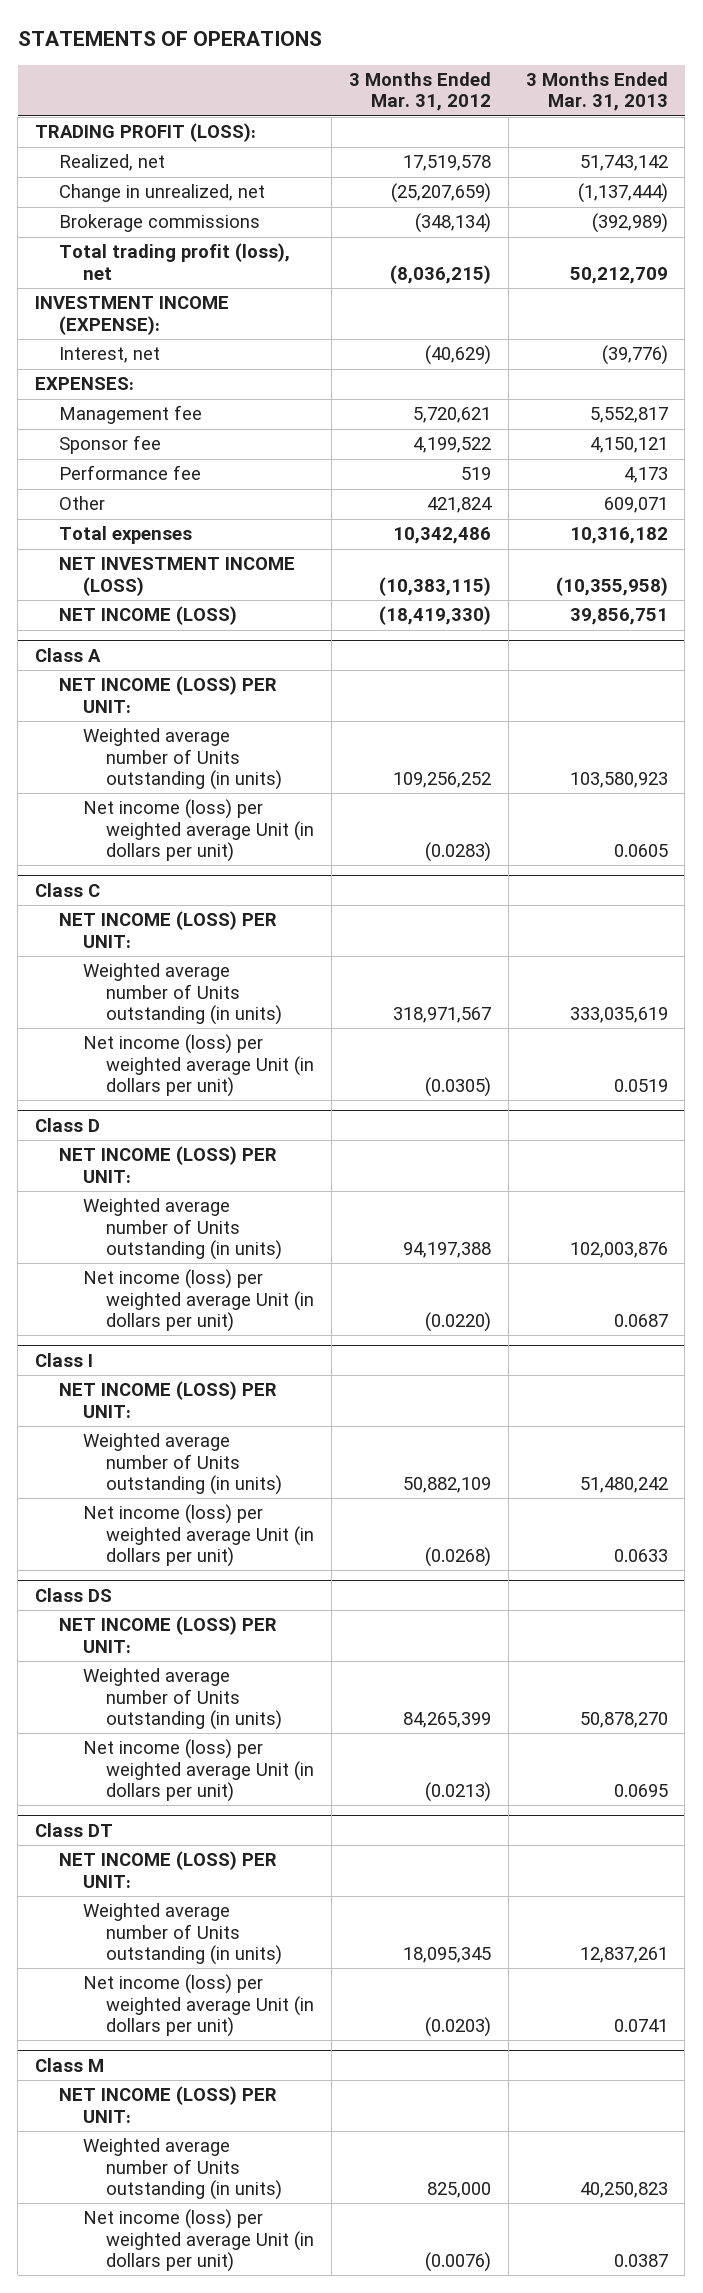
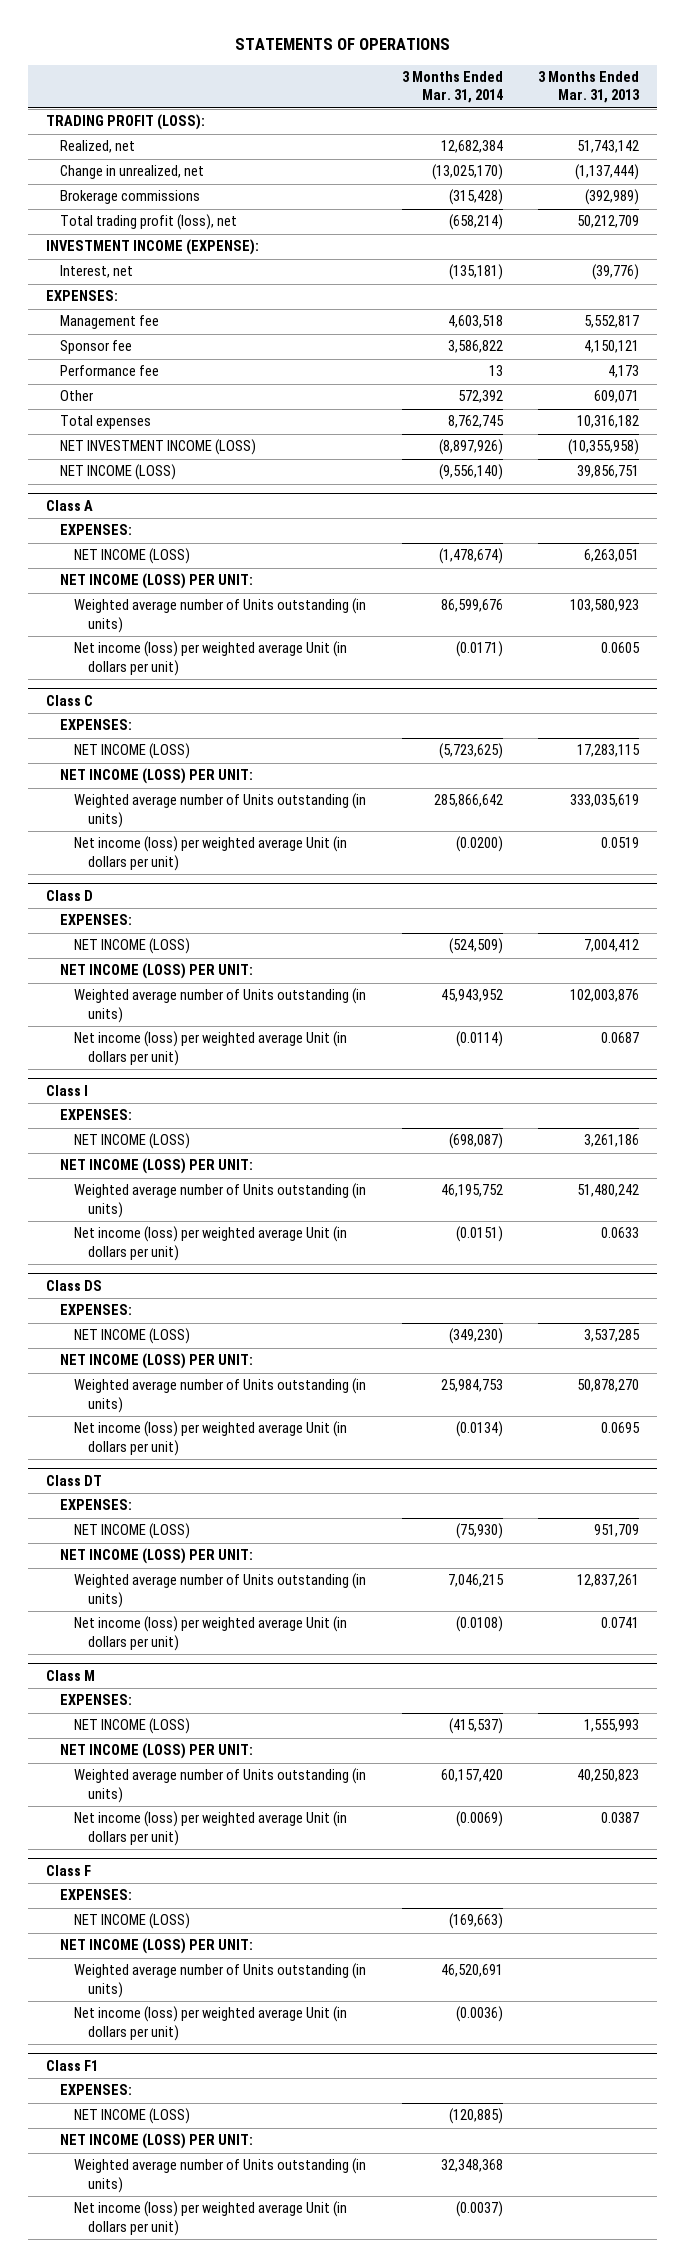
- | 3 Months Ended Mar. 31, 2012 | 3 Months Ended Mar. 31, 2013
+ | 3 Months Ended Mar. 31, 2014 | 3 Months Ended Mar. 31, 2013
@ Class A
+ EXPENSES:
+ NET INCOME (LOSS) | (1,478,674) | 6,263,051
@ Class C
+ EXPENSES:
+ NET INCOME (LOSS) | (5,723,625) | 17,283,115
@ Class D
+ EXPENSES:
+ NET INCOME (LOSS) | (524,509) | 7,004,412
@ Class I
+ EXPENSES:
+ NET INCOME (LOSS) | (698,087) | 3,261,186
@ Class DS
+ EXPENSES:
+ NET INCOME (LOSS) | (349,230) | 3,537,285
@ Class DT
+ EXPENSES:
+ NET INCOME (LOSS) | (75,930) | 951,709
@ Class M
+ EXPENSES:
+ NET INCOME (LOSS) | (415,537) | 1,555,993
+ Class F
+ EXPENSES:
+ NET INCOME (LOSS) | (169,663) |
+ NET INCOME (LOSS) PER UNIT:
+ Weighted average number of Units outstanding (in units) | 46,520,691 |
+ Net income (loss) per weighted average Unit (in dollars per unit) | (0.0036) |
+ Class F1
+ EXPENSES:
+ NET INCOME (LOSS) | (120,885) |
+ NET INCOME (LOSS) PER UNIT:
+ Weighted average number of Units outstanding (in units) | 32,348,368 |
+ Net income (loss) per weighted average Unit (in dollars per unit) | (0.0037) |

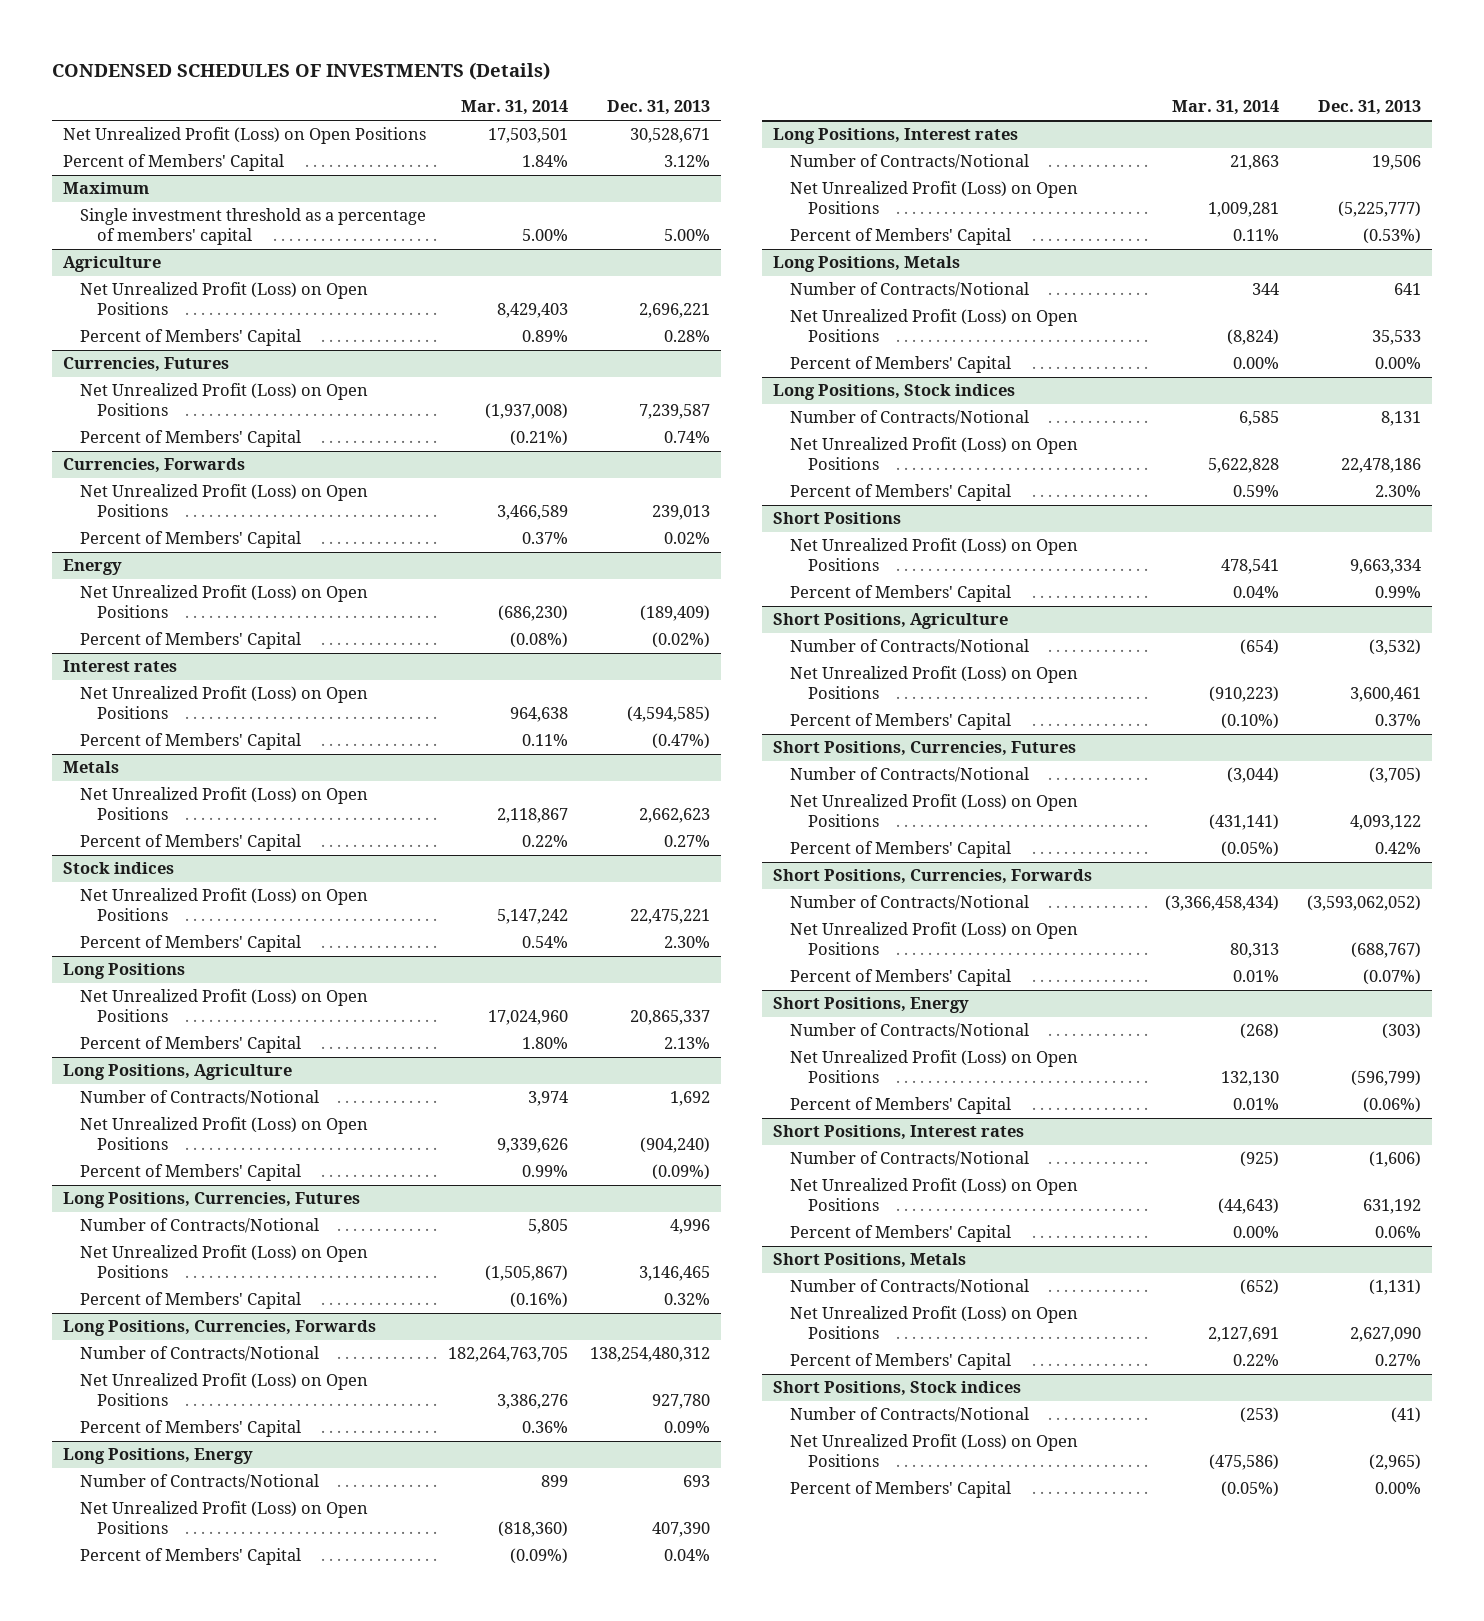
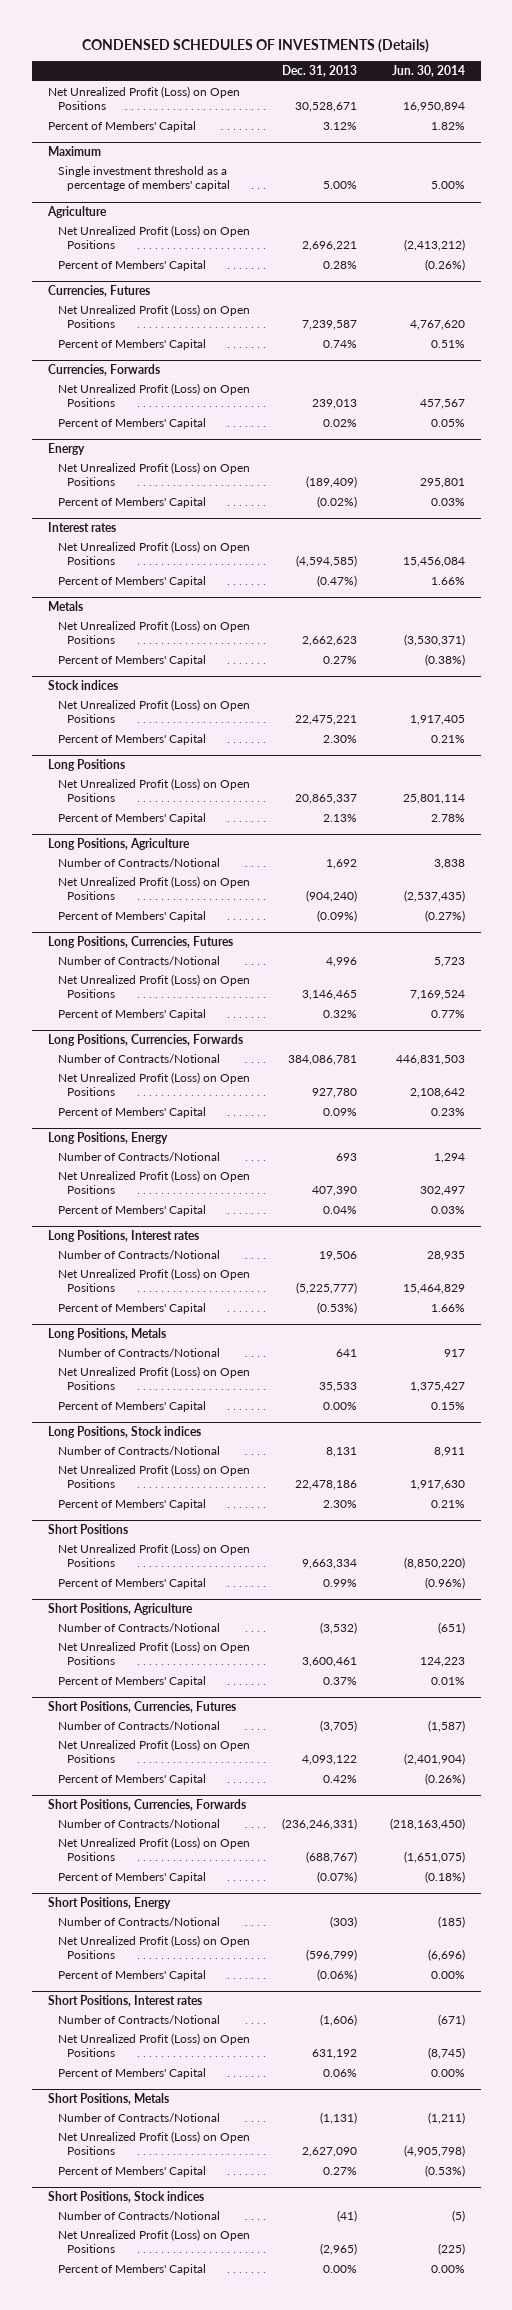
- | Mar. 31, 2014 | Dec. 31, 2013
+ | Dec. 31, 2013 | Jun. 30, 2014
@ Long Positions, Currencies, Forwards
- Number of Contracts/Notional | 182,264,763,705 | 138,254,480,312
+ Number of Contracts/Notional | 384,086,781 | 446,831,503
@ Short Positions, Currencies, Forwards
- Number of Contracts/Notional | (3,366,458,434) | (3,593,062,052)
+ Number of Contracts/Notional | (236,246,331) | (218,163,450)

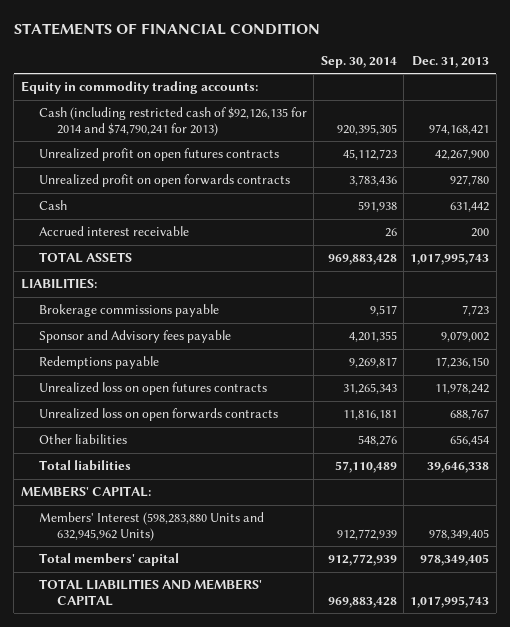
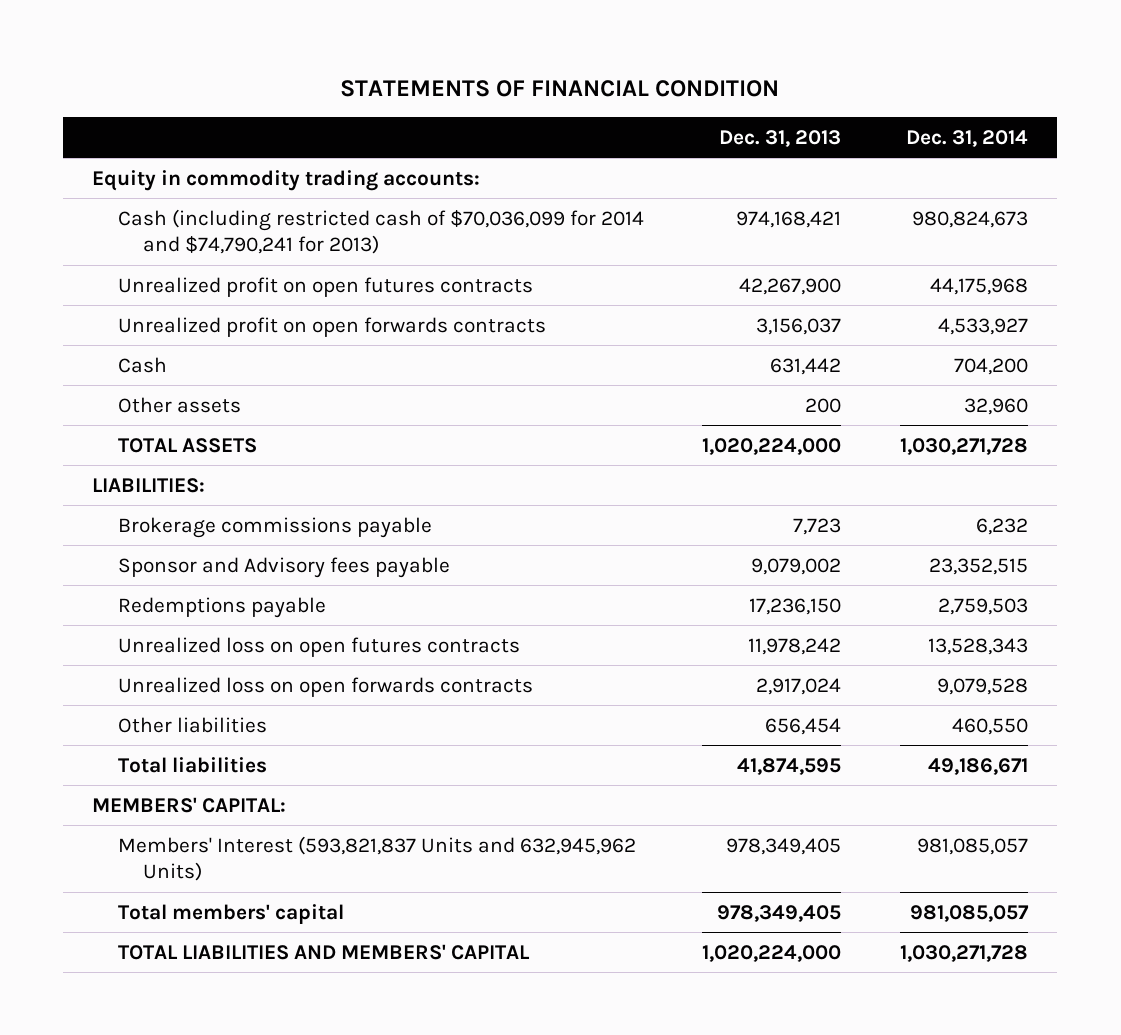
- | Sep. 30, 2014 | Dec. 31, 2013
+ | Dec. 31, 2013 | Dec. 31, 2014
- Cash (including restricted cash of $92,126,135 for 2014 and $74,790,241 for 2013) | 920,395,305 | 974,168,421
+ Cash (including restricted cash of $70,036,099 for 2014 and $74,790,241 for 2013) | 974,168,421 | 980,824,673
- Unrealized profit on open forwards contracts | 3,783,436 | 927,780
+ Unrealized profit on open forwards contracts | 3,156,037 | 4,533,927
- Accrued interest receivable | 26 | 200
- TOTAL ASSETS | 969,883,428 | 1,017,995,743
+ Other assets | 200 | 32,960
+ TOTAL ASSETS | 1,020,224,000 | 1,030,271,728
- Unrealized loss on open forwards contracts | 11,816,181 | 688,767
+ Unrealized loss on open forwards contracts | 2,917,024 | 9,079,528
- Total liabilities | 57,110,489 | 39,646,338
+ Total liabilities | 41,874,595 | 49,186,671
- Members' Interest (598,283,880 Units and 632,945,962 Units) | 912,772,939 | 978,349,405
+ Members' Interest (593,821,837 Units and 632,945,962 Units) | 978,349,405 | 981,085,057
- TOTAL LIABILITIES AND MEMBERS' CAPITAL | 969,883,428 | 1,017,995,743
+ TOTAL LIABILITIES AND MEMBERS' CAPITAL | 1,020,224,000 | 1,030,271,728

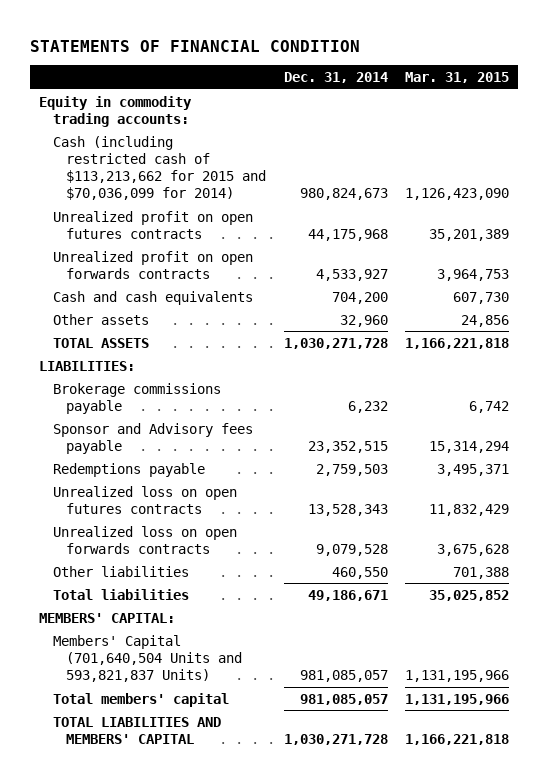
- | Dec. 31, 2013 | Dec. 31, 2014
+ | Dec. 31, 2014 | Mar. 31, 2015
- Cash (including restricted cash of $70,036,099 for 2014 and $74,790,241 for 2013) | 974,168,421 | 980,824,673
+ Cash (including restricted cash of $113,213,662 for 2015 and $70,036,099 for 2014) | 980,824,673 | 1,126,423,090
- Cash | 631,442 | 704,200
+ Cash and cash equivalents | 704,200 | 607,730
- Members' Interest (593,821,837 Units and 632,945,962 Units) | 978,349,405 | 981,085,057
+ Members' Capital (701,640,504 Units and 593,821,837 Units) | 981,085,057 | 1,131,195,966

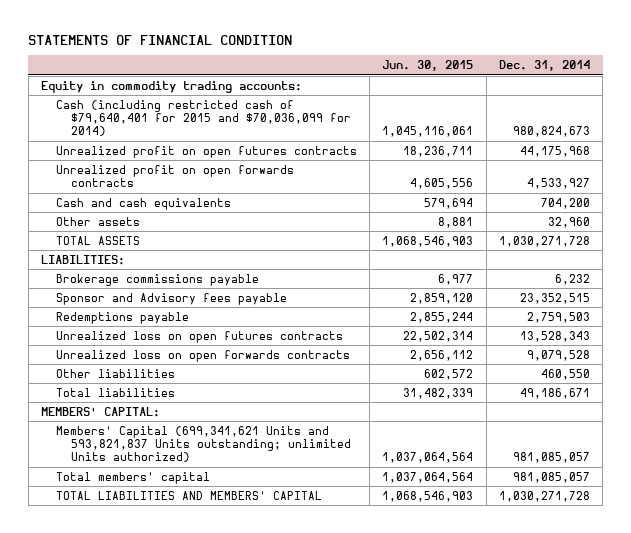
- | Dec. 31, 2014 | Mar. 31, 2015
+ | Jun. 30, 2015 | Dec. 31, 2014
- Cash (including restricted cash of $113,213,662 for 2015 and $70,036,099 for 2014) | 980,824,673 | 1,126,423,090
+ Cash (including restricted cash of $79,640,401 for 2015 and $70,036,099 for 2014) | 1,045,116,061 | 980,824,673
- Members' Capital (701,640,504 Units and 593,821,837 Units) | 981,085,057 | 1,131,195,966
+ Members' Capital (699,341,621 Units and 593,821,837 Units outstanding; unlimited Units authorized) | 1,037,064,564 | 981,085,057

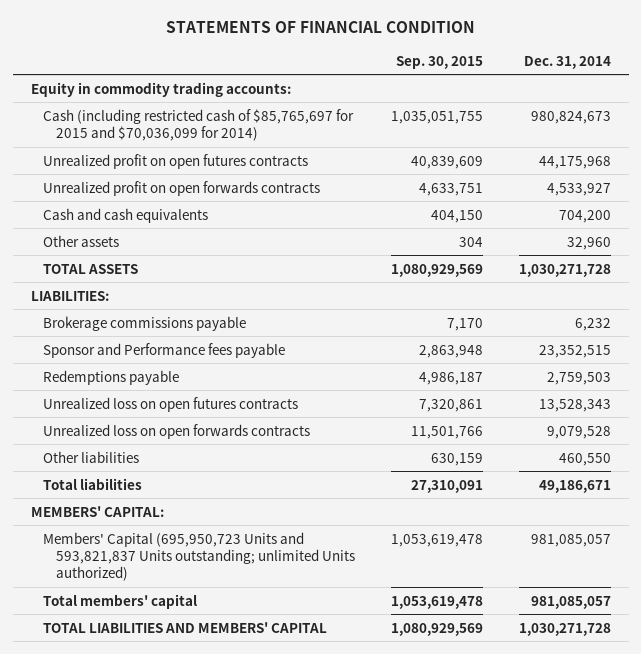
- | Jun. 30, 2015 | Dec. 31, 2014
+ | Sep. 30, 2015 | Dec. 31, 2014
- Cash (including restricted cash of $79,640,401 for 2015 and $70,036,099 for 2014) | 1,045,116,061 | 980,824,673
+ Cash (including restricted cash of $85,765,697 for 2015 and $70,036,099 for 2014) | 1,035,051,755 | 980,824,673
- Sponsor and Advisory fees payable | 2,859,120 | 23,352,515
+ Sponsor and Performance fees payable | 2,863,948 | 23,352,515
- Members' Capital (699,341,621 Units and 593,821,837 Units outstanding; unlimited Units authorized) | 1,037,064,564 | 981,085,057
+ Members' Capital (695,950,723 Units and 593,821,837 Units outstanding; unlimited Units authorized) | 1,053,619,478 | 981,085,057

